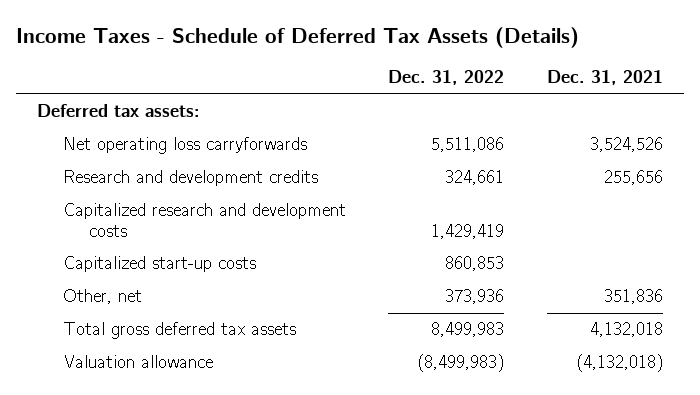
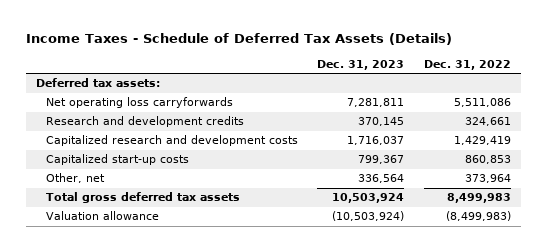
- | Dec. 31, 2022 | Dec. 31, 2021
+ | Dec. 31, 2023 | Dec. 31, 2022
- Other, net | 373,936 | 351,836
+ Other, net | 336,564 | 373,964

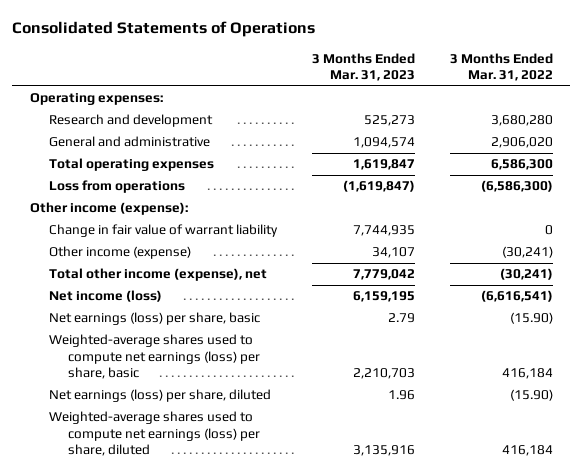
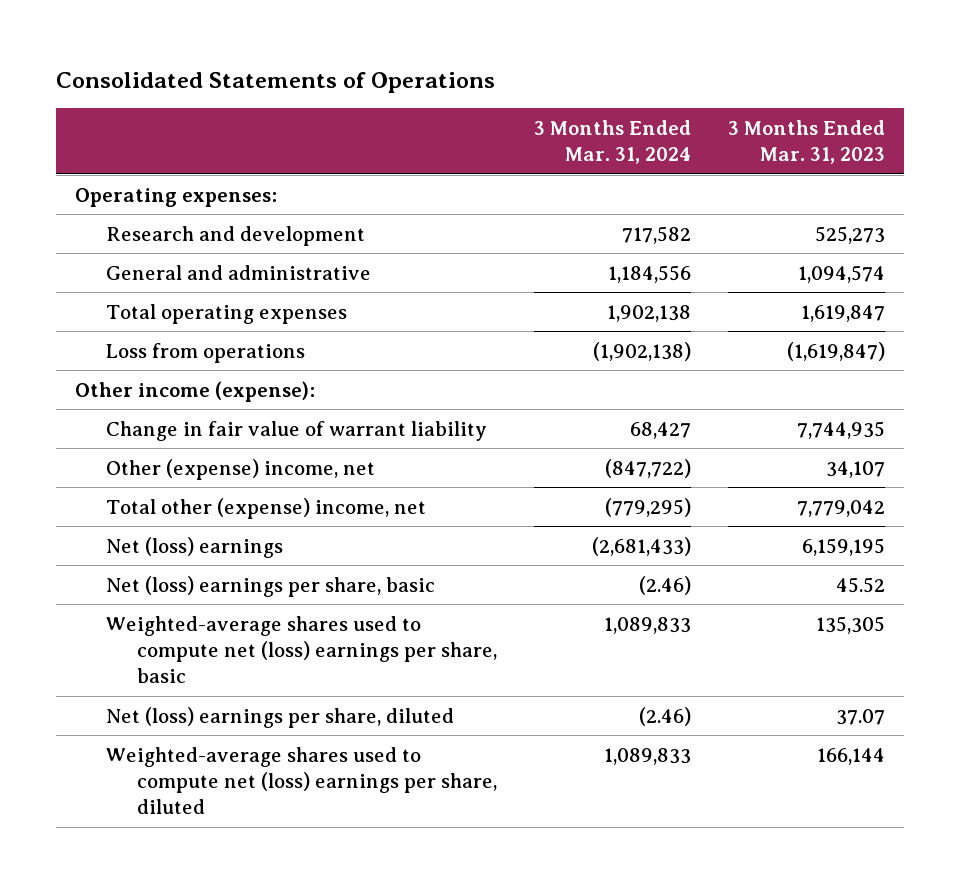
- | 3 Months Ended Mar. 31, 2023 | 3 Months Ended Mar. 31, 2022
+ | 3 Months Ended Mar. 31, 2024 | 3 Months Ended Mar. 31, 2023
- Other income (expense) | 34,107 | (30,241)
- Total other income (expense), net | 7,779,042 | (30,241)
- Net income (loss) | 6,159,195 | (6,616,541)
- Net earnings (loss) per share, basic | 2.79 | (15.90)
- Weighted-average shares used to compute net earnings (loss) per share, basic | 2,210,703 | 416,184
- Net earnings (loss) per share, diluted | 1.96 | (15.90)
- Weighted-average shares used to compute net earnings (loss) per share, diluted | 3,135,916 | 416,184
+ Other (expense) income, net | (847,722) | 34,107
+ Total other (expense) income, net | (779,295) | 7,779,042
+ Net (loss) earnings | (2,681,433) | 6,159,195
+ Net (loss) earnings per share, basic | (2.46) | 45.52
+ Weighted-average shares used to compute net (loss) earnings per share, basic | 1,089,833 | 135,305
+ Net (loss) earnings per share, diluted | (2.46) | 37.07
+ Weighted-average shares used to compute net (loss) earnings per share, diluted | 1,089,833 | 166,144

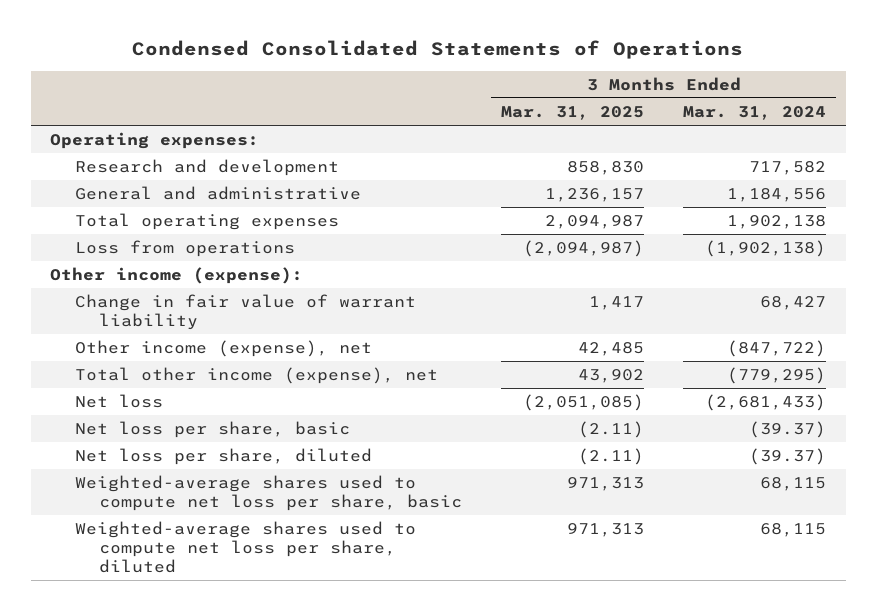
- Consolidated Statements of Operations
+ Condensed Consolidated Statements of Operations
- | 3 Months Ended Mar. 31, 2024 | 3 Months Ended Mar. 31, 2023
+ | 3 Months Ended Mar. 31, 2025 | 3 Months Ended Mar. 31, 2024
- Other (expense) income, net | (847,722) | 34,107
- Total other (expense) income, net | (779,295) | 7,779,042
- Net (loss) earnings | (2,681,433) | 6,159,195
- Net (loss) earnings per share, basic | (2.46) | 45.52
- Weighted-average shares used to compute net (loss) earnings per share, basic | 1,089,833 | 135,305
- Net (loss) earnings per share, diluted | (2.46) | 37.07
- Weighted-average shares used to compute net (loss) earnings per share, diluted | 1,089,833 | 166,144
+ Other income (expense), net | 42,485 | (847,722)
+ Total other income (expense), net | 43,902 | (779,295)
+ Net loss | (2,051,085) | (2,681,433)
+ Net loss per share, basic | (2.11) | (39.37)
+ Net loss per share, diluted | (2.11) | (39.37)
+ Weighted-average shares used to compute net loss per share, basic | 971,313 | 68,115
+ Weighted-average shares used to compute net loss per share, diluted | 971,313 | 68,115

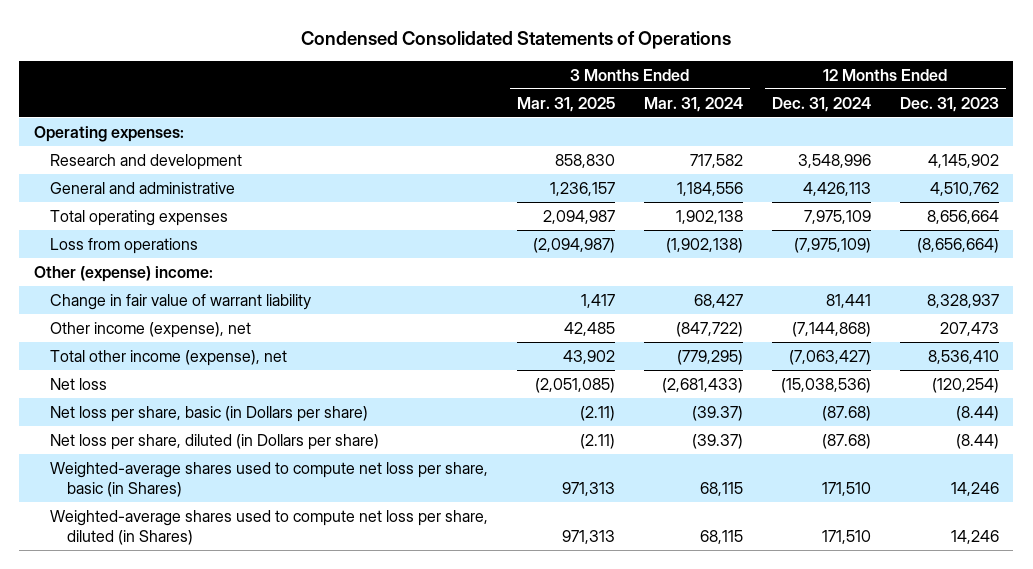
- | 3 Months Ended Mar. 31, 2025 | 3 Months Ended Mar. 31, 2024
+ | 3 Months Ended Mar. 31, 2025 | 3 Months Ended Mar. 31, 2024 | 12 Months Ended Dec. 31, 2024 | 12 Months Ended Dec. 31, 2023
- Other income (expense):
+ Other (expense) income:
- Net loss per share, basic | (2.11) | (39.37)
- Net loss per share, diluted | (2.11) | (39.37)
- Weighted-average shares used to compute net loss per share, basic | 971,313 | 68,115
- Weighted-average shares used to compute net loss per share, diluted | 971,313 | 68,115
+ Net loss per share, basic (in Dollars per share) | (2.11) | (39.37) | (87.68) | (8.44)
+ Net loss per share, diluted (in Dollars per share) | (2.11) | (39.37) | (87.68) | (8.44)
+ Weighted-average shares used to compute net loss per share, basic (in Shares) | 971,313 | 68,115 | 171,510 | 14,246
+ Weighted-average shares used to compute net loss per share, diluted (in Shares) | 971,313 | 68,115 | 171,510 | 14,246

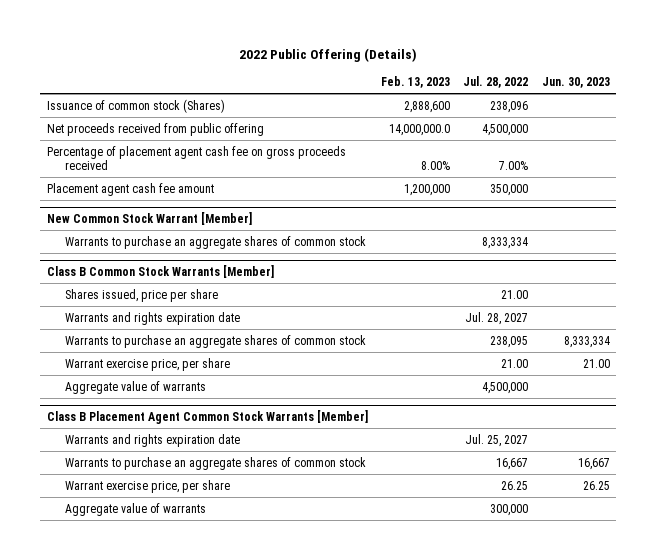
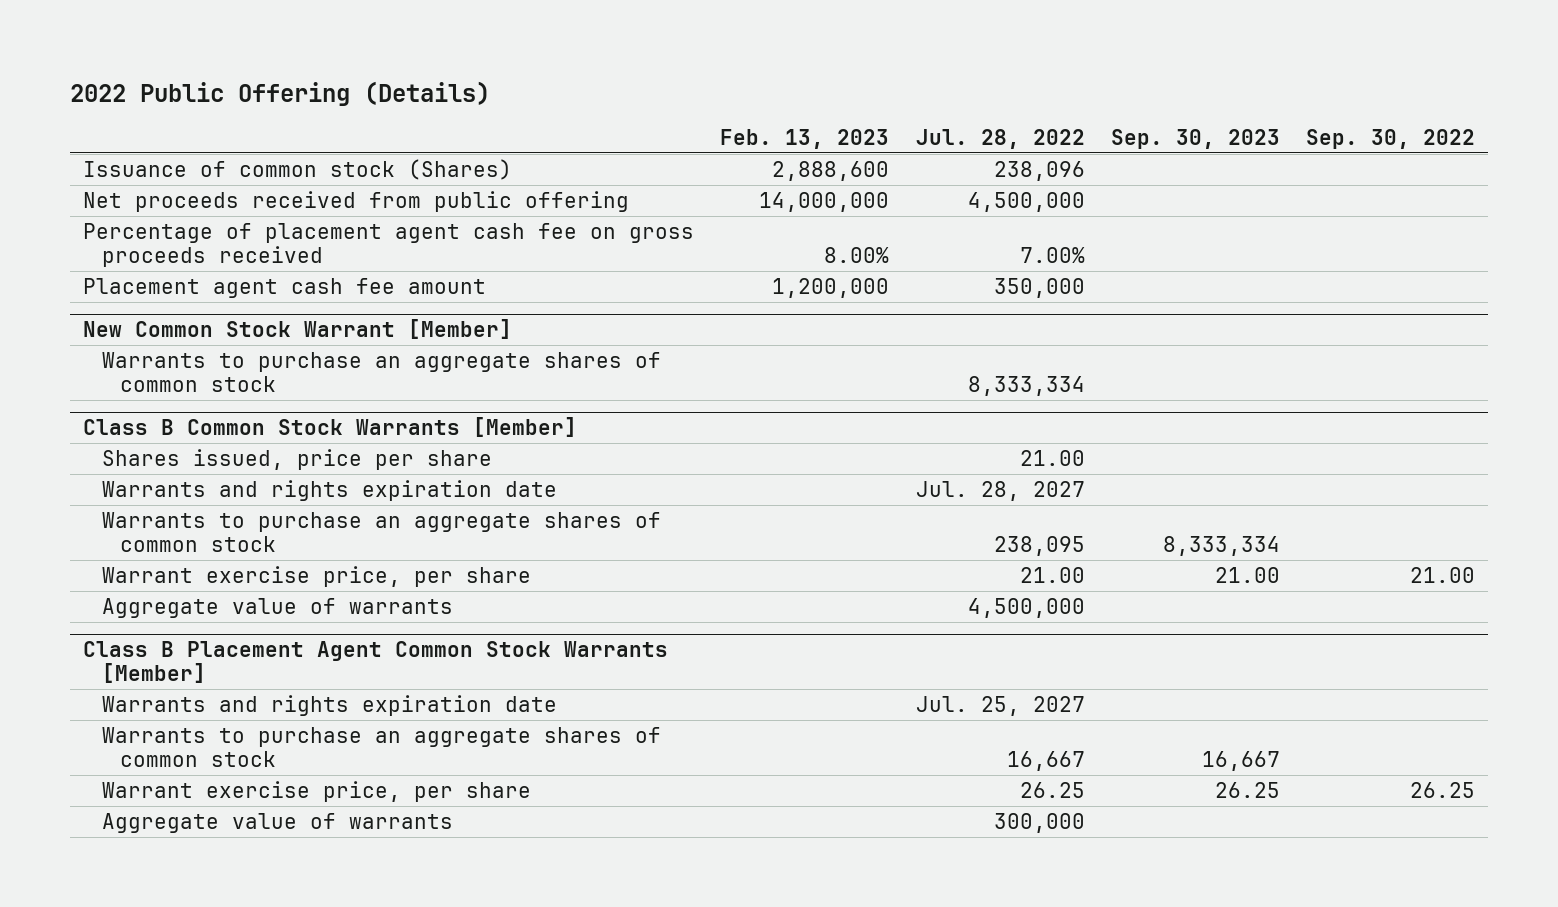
- | Feb. 13, 2023 | Jul. 28, 2022 | Jun. 30, 2023
+ | Feb. 13, 2023 | Jul. 28, 2022 | Sep. 30, 2023 | Sep. 30, 2022
- Net proceeds received from public offering | 14,000,000.0 | 4,500,000 |
+ Net proceeds received from public offering | 14,000,000 | 4,500,000 | |

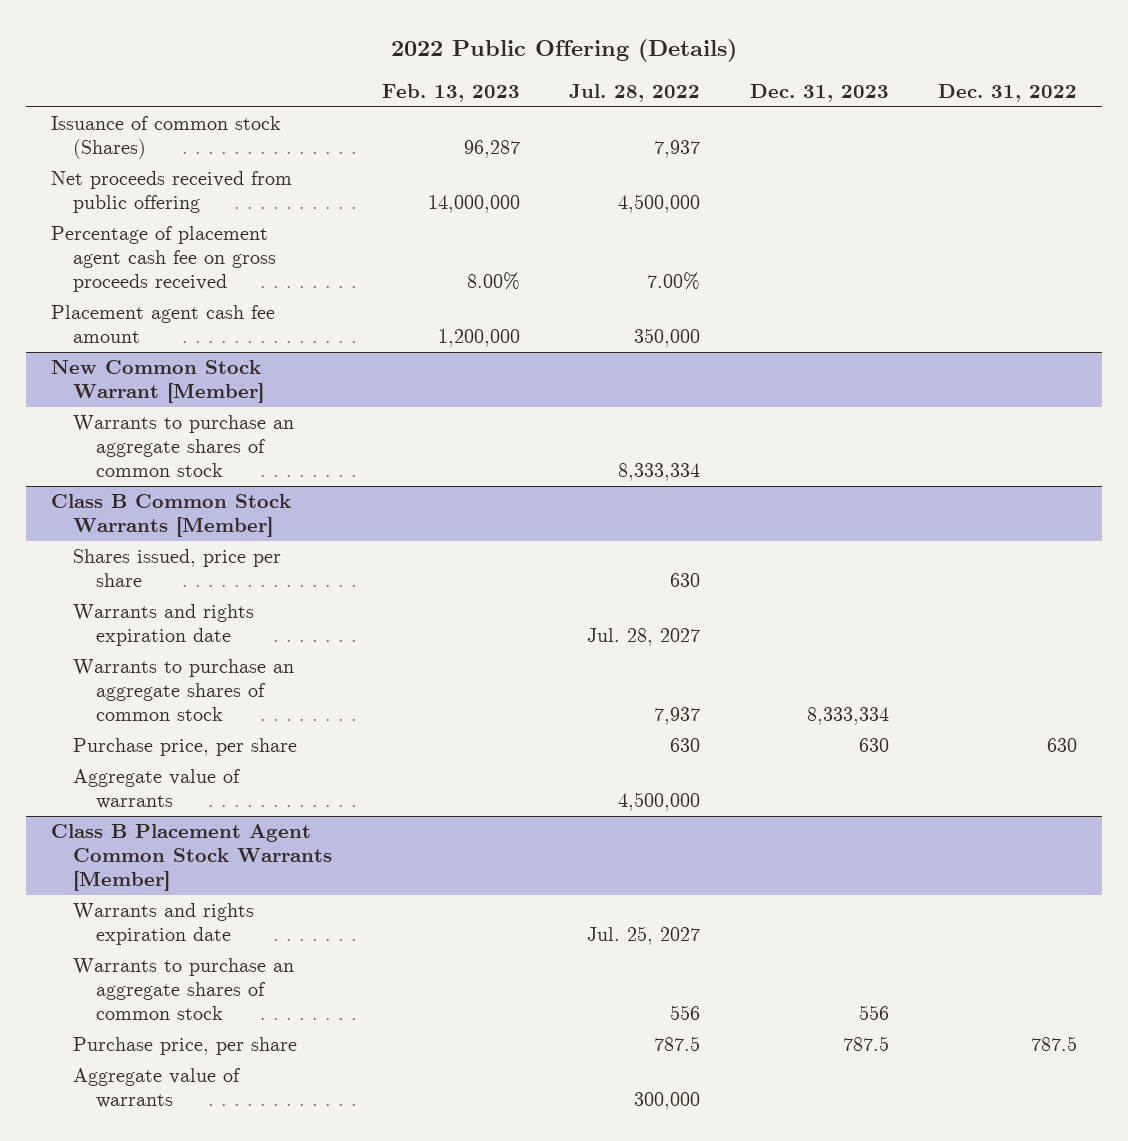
- | Feb. 13, 2023 | Jul. 28, 2022 | Sep. 30, 2023 | Sep. 30, 2022
+ | Feb. 13, 2023 | Jul. 28, 2022 | Dec. 31, 2023 | Dec. 31, 2022
- Issuance of common stock (Shares) | 2,888,600 | 238,096 | |
+ Issuance of common stock (Shares) | 96,287 | 7,937 | |
@ Class B Common Stock Warrants [Member]
- Shares issued, price per share | | 21.00 | |
+ Shares issued, price per share | | 630 | |
- Warrants to purchase an aggregate shares of common stock | | 238,095 | 8,333,334 |
- Warrant exercise price, per share | | 21.00 | 21.00 | 21.00
+ Warrants to purchase an aggregate shares of common stock | | 7,937 | 8,333,334 |
+ Purchase price, per share | | 630 | 630 | 630
@ Class B Placement Agent Common Stock Warrants [Member]
- Warrants to purchase an aggregate shares of common stock | | 16,667 | 16,667 |
- Warrant exercise price, per share | | 26.25 | 26.25 | 26.25
+ Warrants to purchase an aggregate shares of common stock | | 556 | 556 |
+ Purchase price, per share | | 787.5 | 787.5 | 787.5

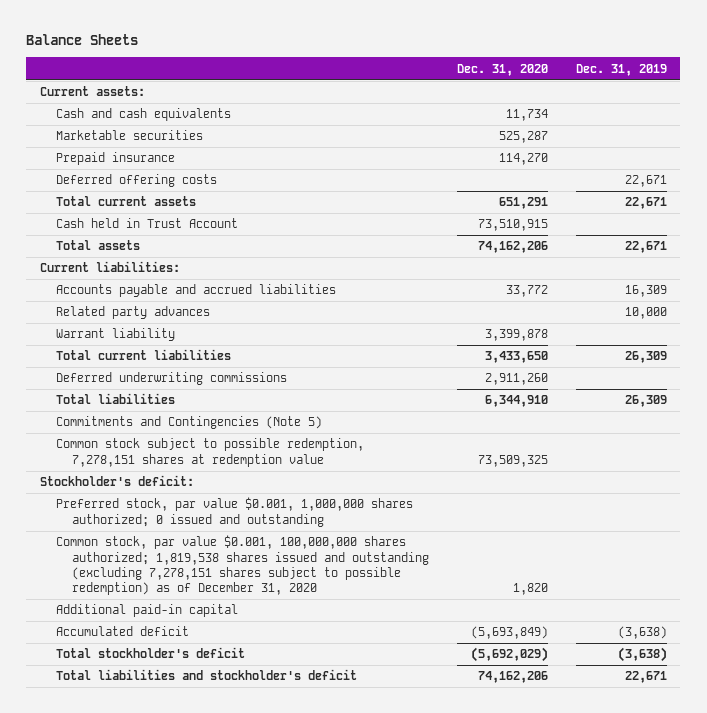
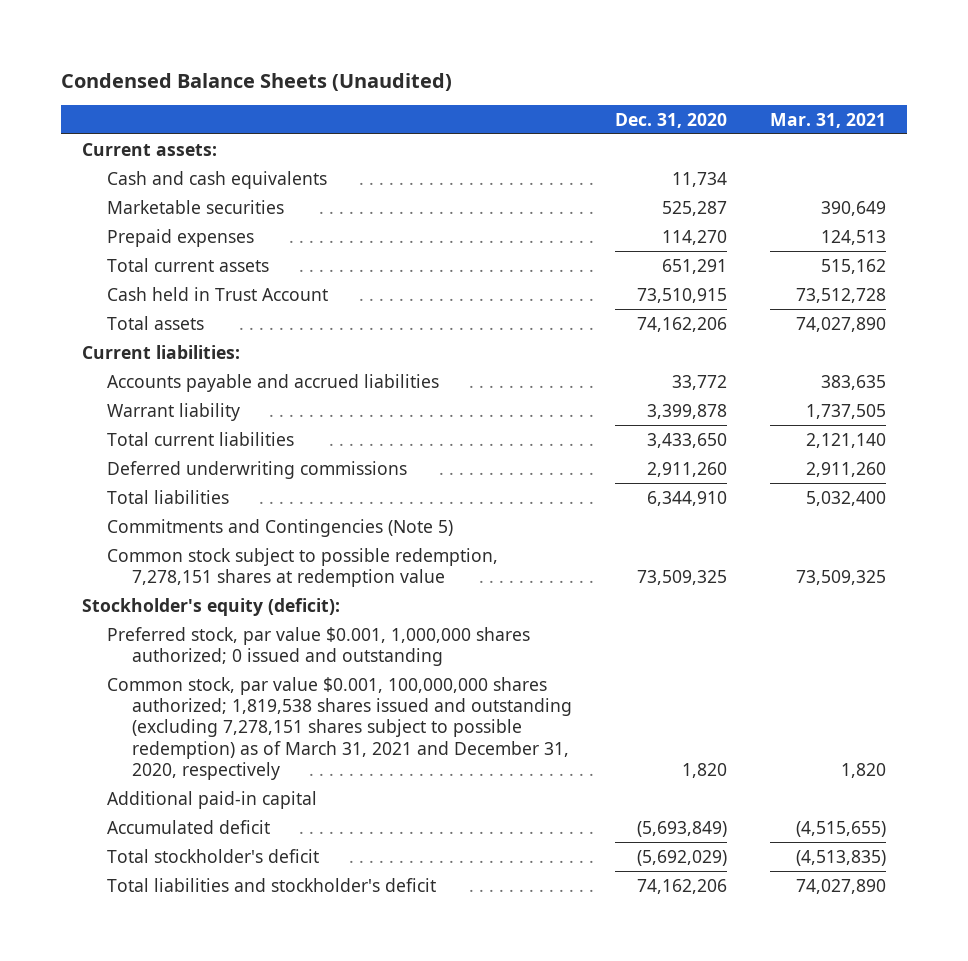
- Balance Sheets
+ Condensed Balance Sheets (Unaudited)
- | Dec. 31, 2020 | Dec. 31, 2019
+ | Dec. 31, 2020 | Mar. 31, 2021
- Prepaid insurance | 114,270 |
- Deferred offering costs | | 22,671
+ Prepaid expenses | 114,270 | 124,513
- Related party advances | | 10,000
- Stockholder's deficit:
+ Stockholder's equity (deficit):
- Common stock, par value $0.001, 100,000,000 shares authorized; 1,819,538 shares issued and outstanding (excluding 7,278,151 shares subject to possible redemption) as of December 31, 2020 | 1,820 |
+ Common stock, par value $0.001, 100,000,000 shares authorized; 1,819,538 shares issued and outstanding (excluding 7,278,151 shares subject to possible redemption) as of March 31, 2021 and December 31, 2020, respectively | 1,820 | 1,820

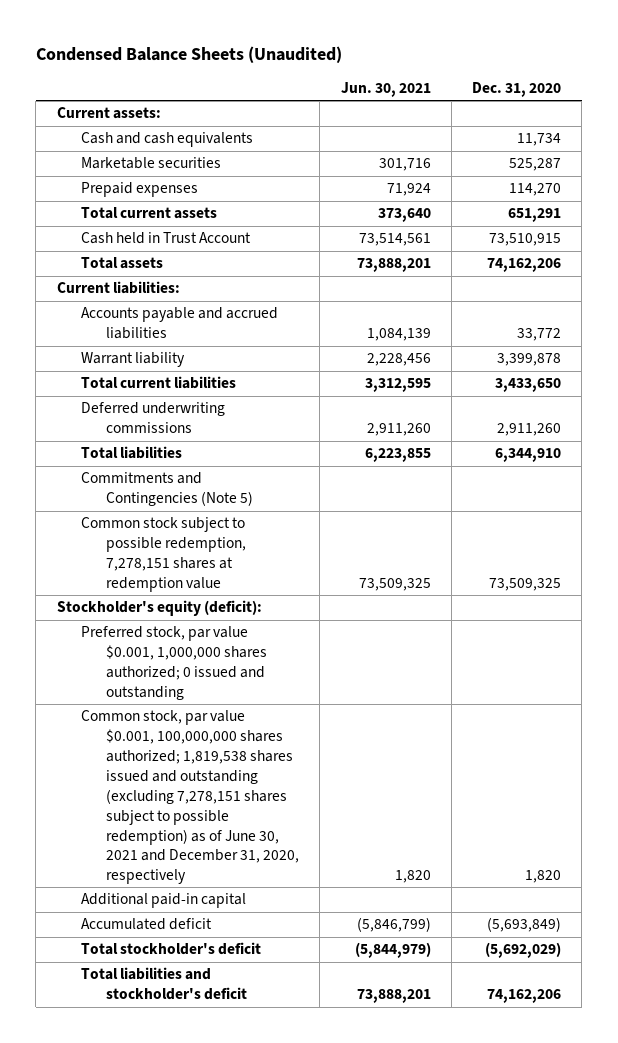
- | Dec. 31, 2020 | Mar. 31, 2021
+ | Jun. 30, 2021 | Dec. 31, 2020
- Common stock, par value $0.001, 100,000,000 shares authorized; 1,819,538 shares issued and outstanding (excluding 7,278,151 shares subject to possible redemption) as of March 31, 2021 and December 31, 2020, respectively | 1,820 | 1,820
+ Common stock, par value $0.001, 100,000,000 shares authorized; 1,819,538 shares issued and outstanding (excluding 7,278,151 shares subject to possible redemption) as of June 30, 2021 and December 31, 2020, respectively | 1,820 | 1,820

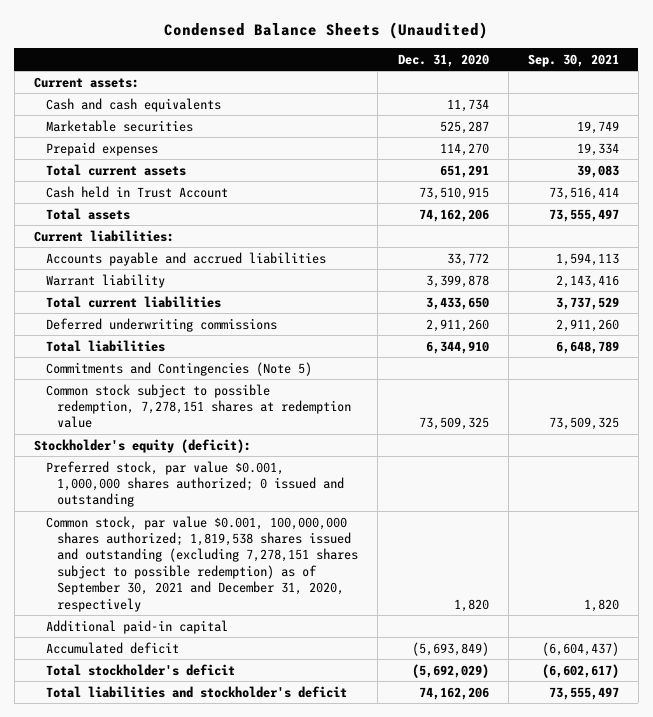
- | Jun. 30, 2021 | Dec. 31, 2020
+ | Dec. 31, 2020 | Sep. 30, 2021
- Common stock, par value $0.001, 100,000,000 shares authorized; 1,819,538 shares issued and outstanding (excluding 7,278,151 shares subject to possible redemption) as of June 30, 2021 and December 31, 2020, respectively | 1,820 | 1,820
+ Common stock, par value $0.001, 100,000,000 shares authorized; 1,819,538 shares issued and outstanding (excluding 7,278,151 shares subject to possible redemption) as of September 30, 2021 and December 31, 2020, respectively | 1,820 | 1,820

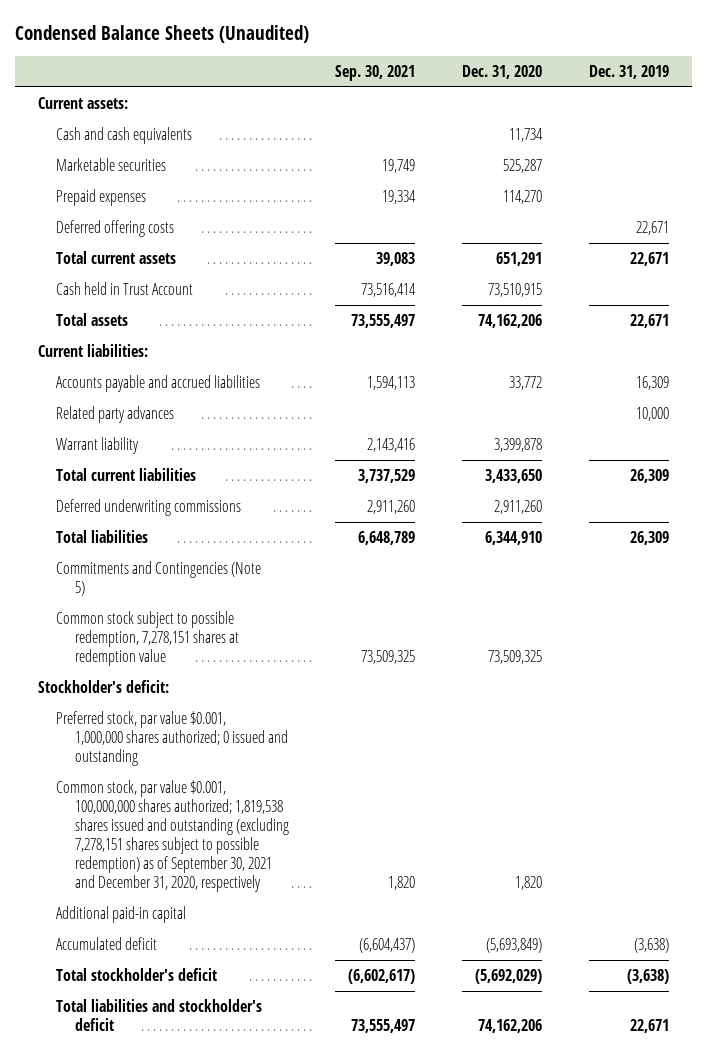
- | Dec. 31, 2020 | Sep. 30, 2021
+ | Sep. 30, 2021 | Dec. 31, 2020 | Dec. 31, 2019
+ Deferred offering costs | | | 22,671
+ Related party advances | | | 10,000
- Stockholder's equity (deficit):
+ Stockholder's deficit:

